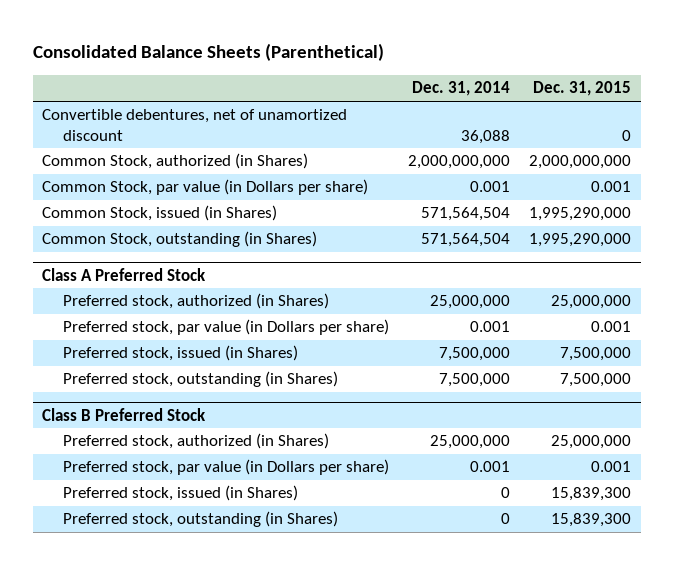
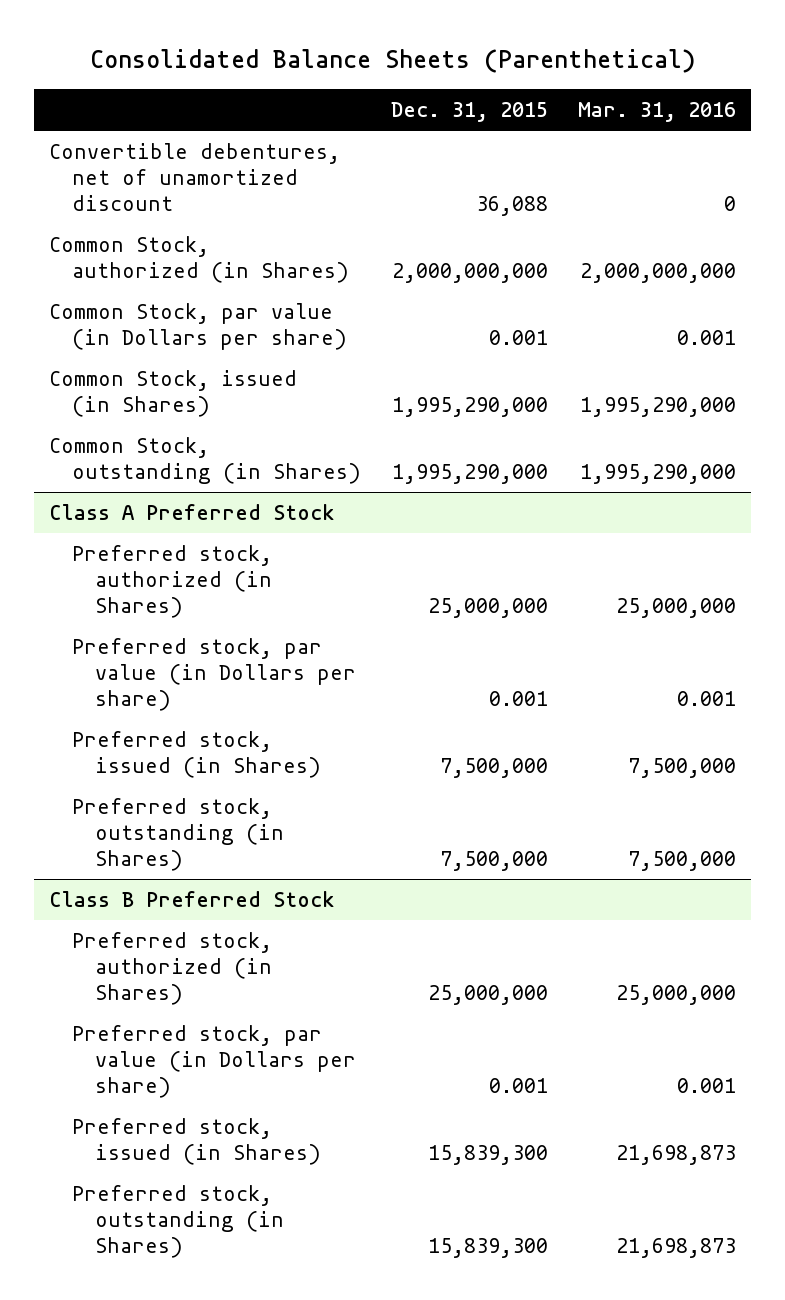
- | Dec. 31, 2014 | Dec. 31, 2015
+ | Dec. 31, 2015 | Mar. 31, 2016
- Convertible debentures, net of unamortized discount | 36,088 | 0
+ Convertible debentures, net of unamortized discount | 36,088 | 0

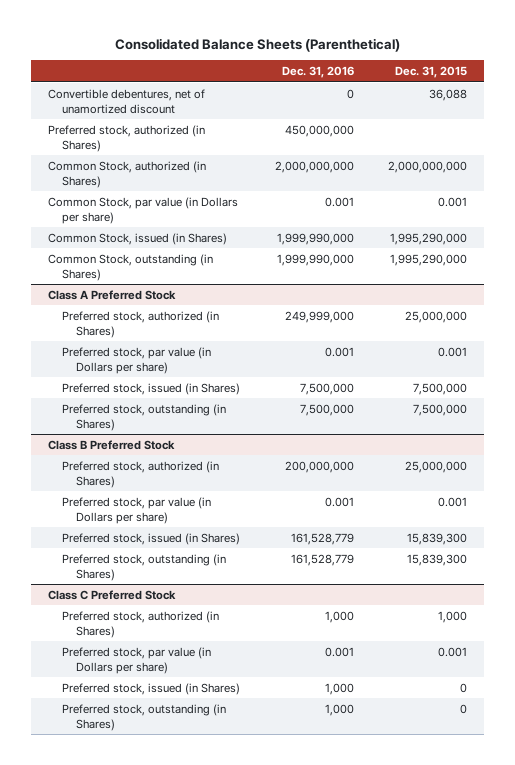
- | Dec. 31, 2015 | Mar. 31, 2016
+ | Dec. 31, 2016 | Dec. 31, 2015
+ Preferred stock, authorized (in Shares) | 450,000,000 |
+ Class C Preferred Stock
+ Preferred stock, authorized (in Shares) | 1,000 | 1,000
+ Preferred stock, par value (in Dollars per share) | 0.001 | 0.001
+ Preferred stock, issued (in Shares) | 1,000 | 0
+ Preferred stock, outstanding (in Shares) | 1,000 | 0

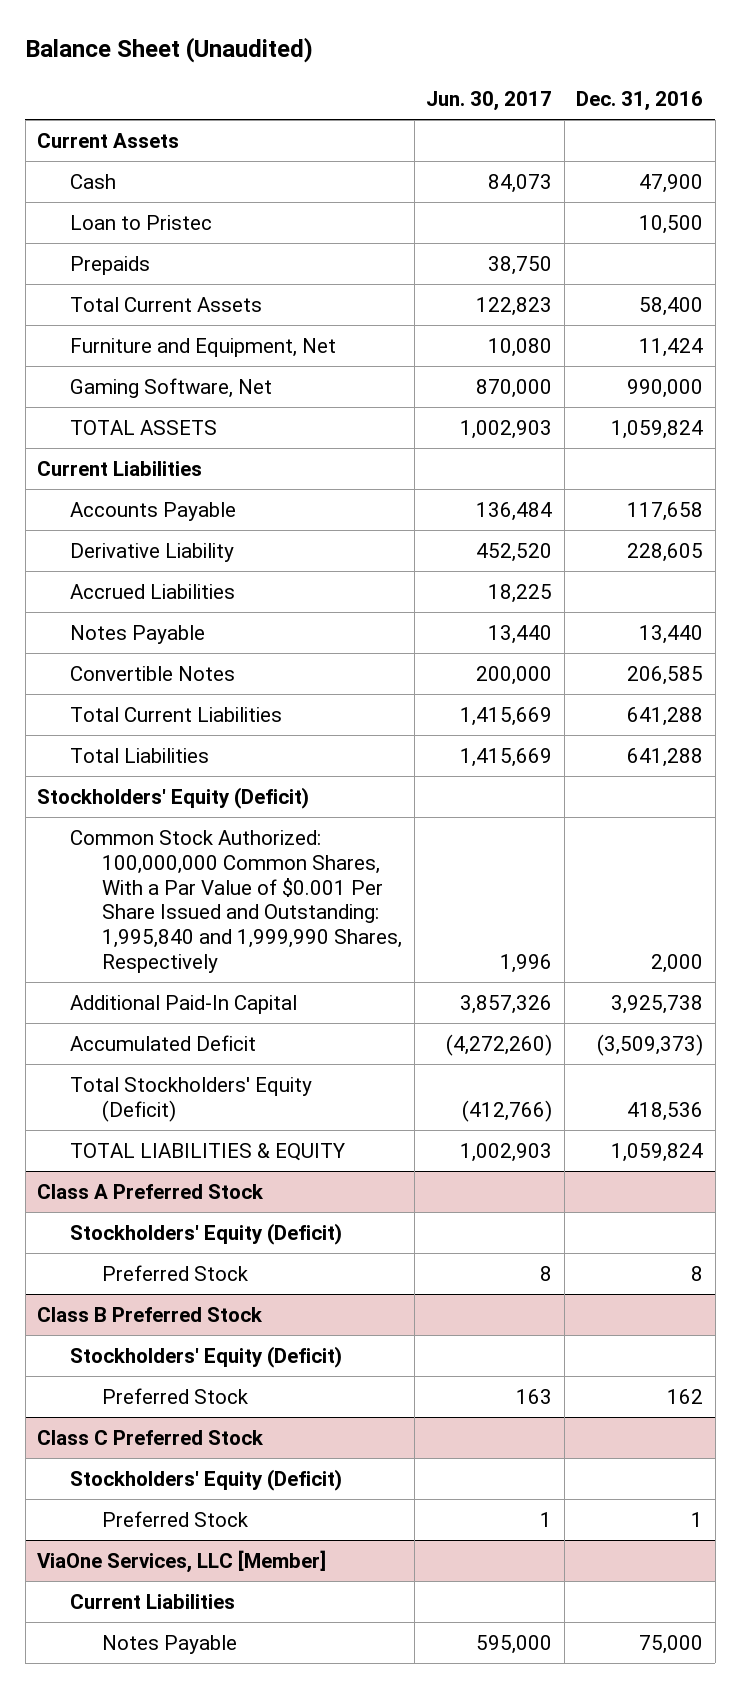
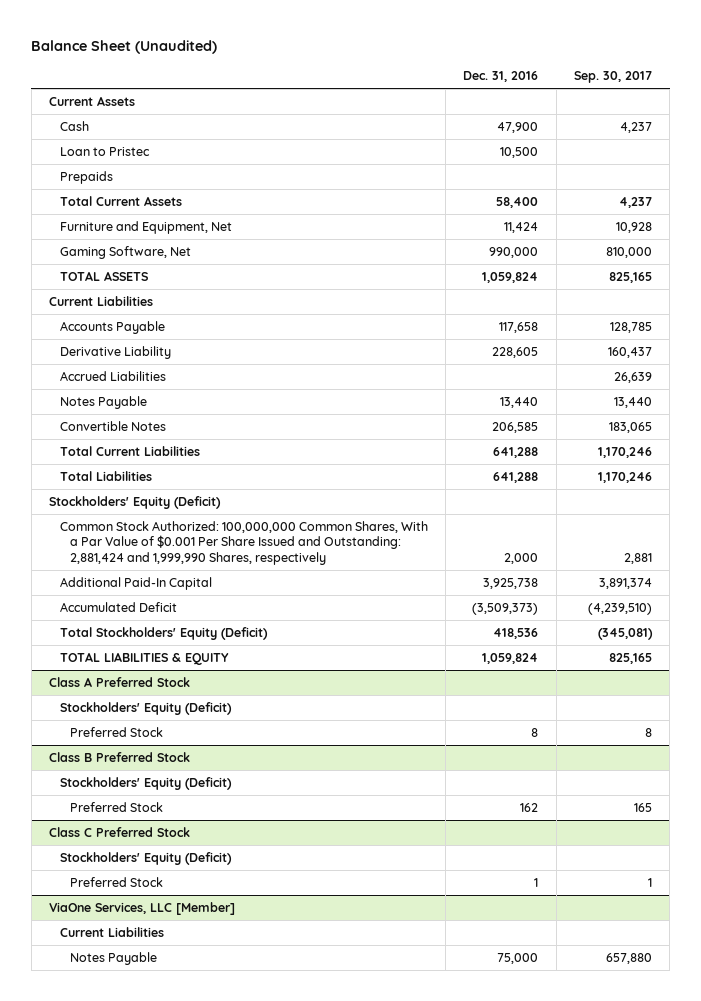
- | Jun. 30, 2017 | Dec. 31, 2016
+ | Dec. 31, 2016 | Sep. 30, 2017
- Common Stock Authorized: 100,000,000 Common Shares, With a Par Value of $0.001 Per Share Issued and Outstanding: 1,995,840 and 1,999,990 Shares, Respectively | 1,996 | 2,000
+ Common Stock Authorized: 100,000,000 Common Shares, With a Par Value of $0.001 Per Share Issued and Outstanding: 2,881,424 and 1,999,990 Shares, respectively | 2,000 | 2,881

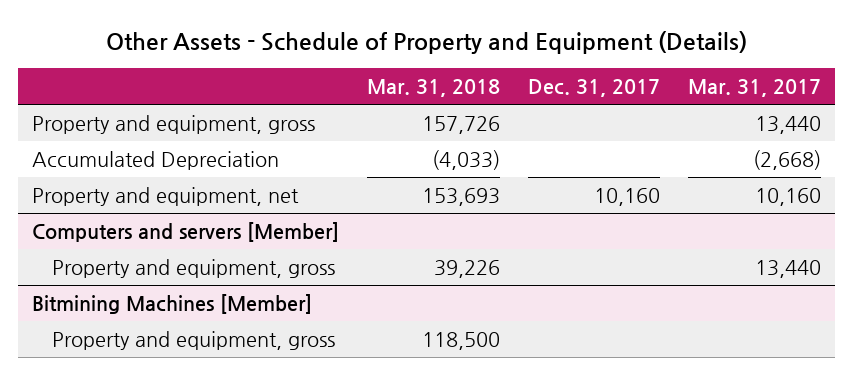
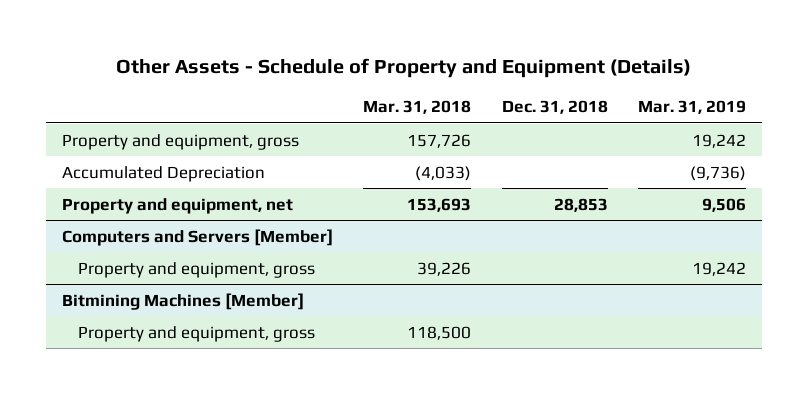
- | Mar. 31, 2018 | Dec. 31, 2017 | Mar. 31, 2017
+ | Mar. 31, 2018 | Dec. 31, 2018 | Mar. 31, 2019
- Computers and servers [Member]
+ Computers and Servers [Member]

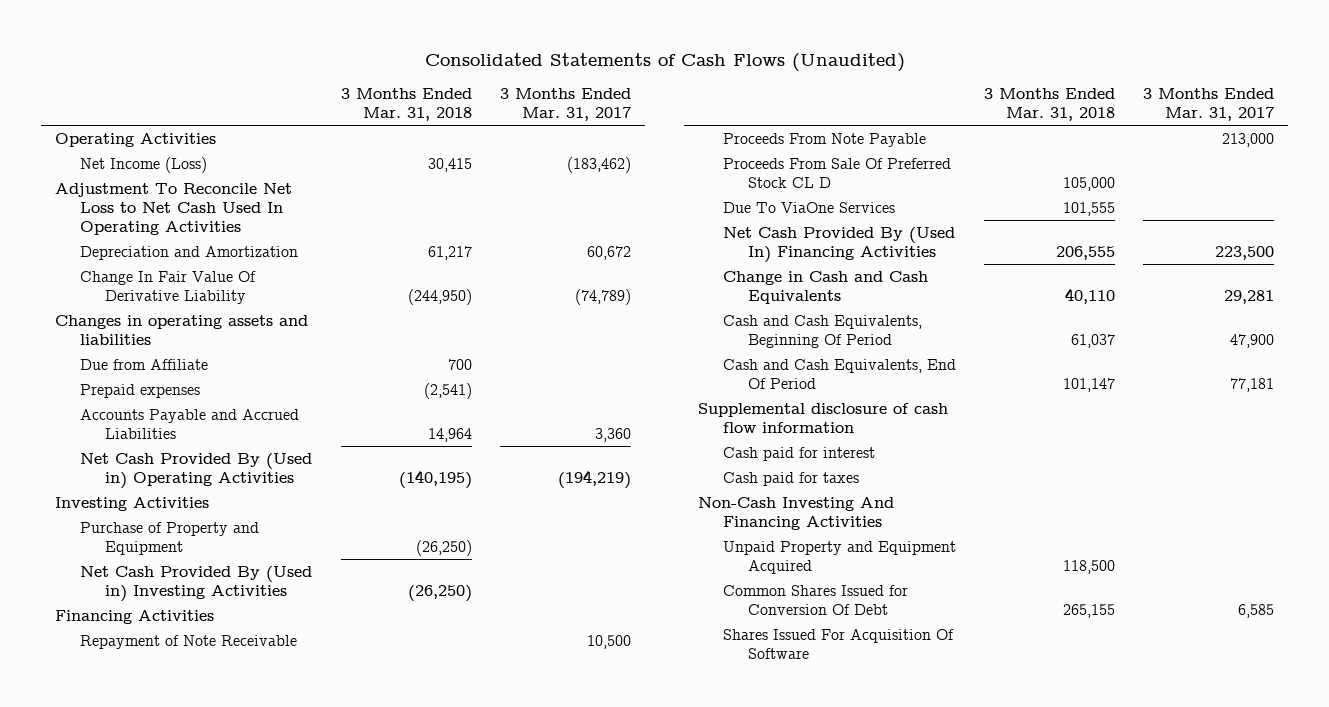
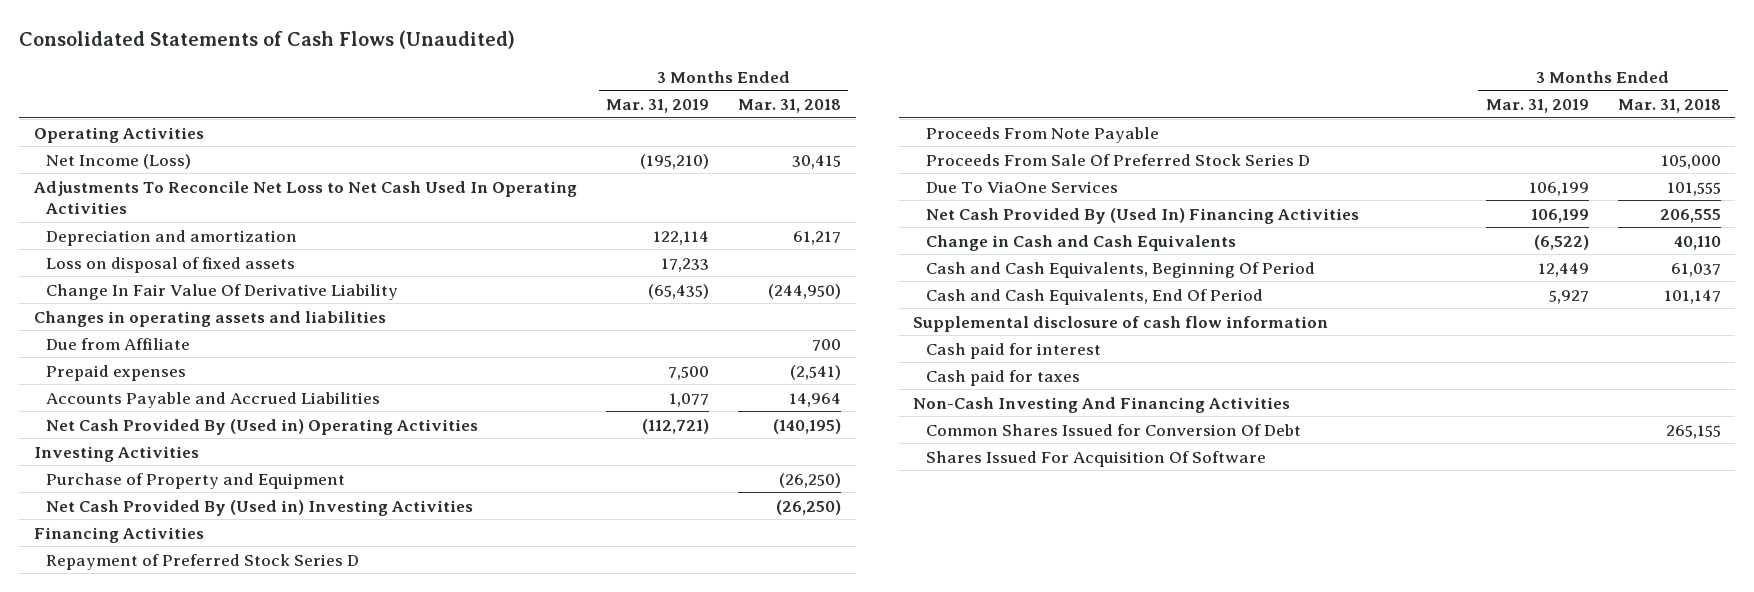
- | 3 Months Ended Mar. 31, 2018 | 3 Months Ended Mar. 31, 2017
+ | 3 Months Ended Mar. 31, 2019 | 3 Months Ended Mar. 31, 2018
- Adjustment To Reconcile Net Loss to Net Cash Used In Operating Activities
- Depreciation and Amortization | 61,217 | 60,672
+ Adjustments To Reconcile Net Loss to Net Cash Used In Operating Activities
+ Depreciation and amortization | 122,114 | 61,217
+ Loss on disposal of fixed assets | 17,233 |
- Repayment of Note Receivable | | 10,500
+ Repayment of Preferred Stock Series D
- Proceeds From Sale Of Preferred Stock CL D | 105,000 |
+ Proceeds From Sale Of Preferred Stock Series D | | 105,000
- Unpaid Property and Equipment Acquired | 118,500 |

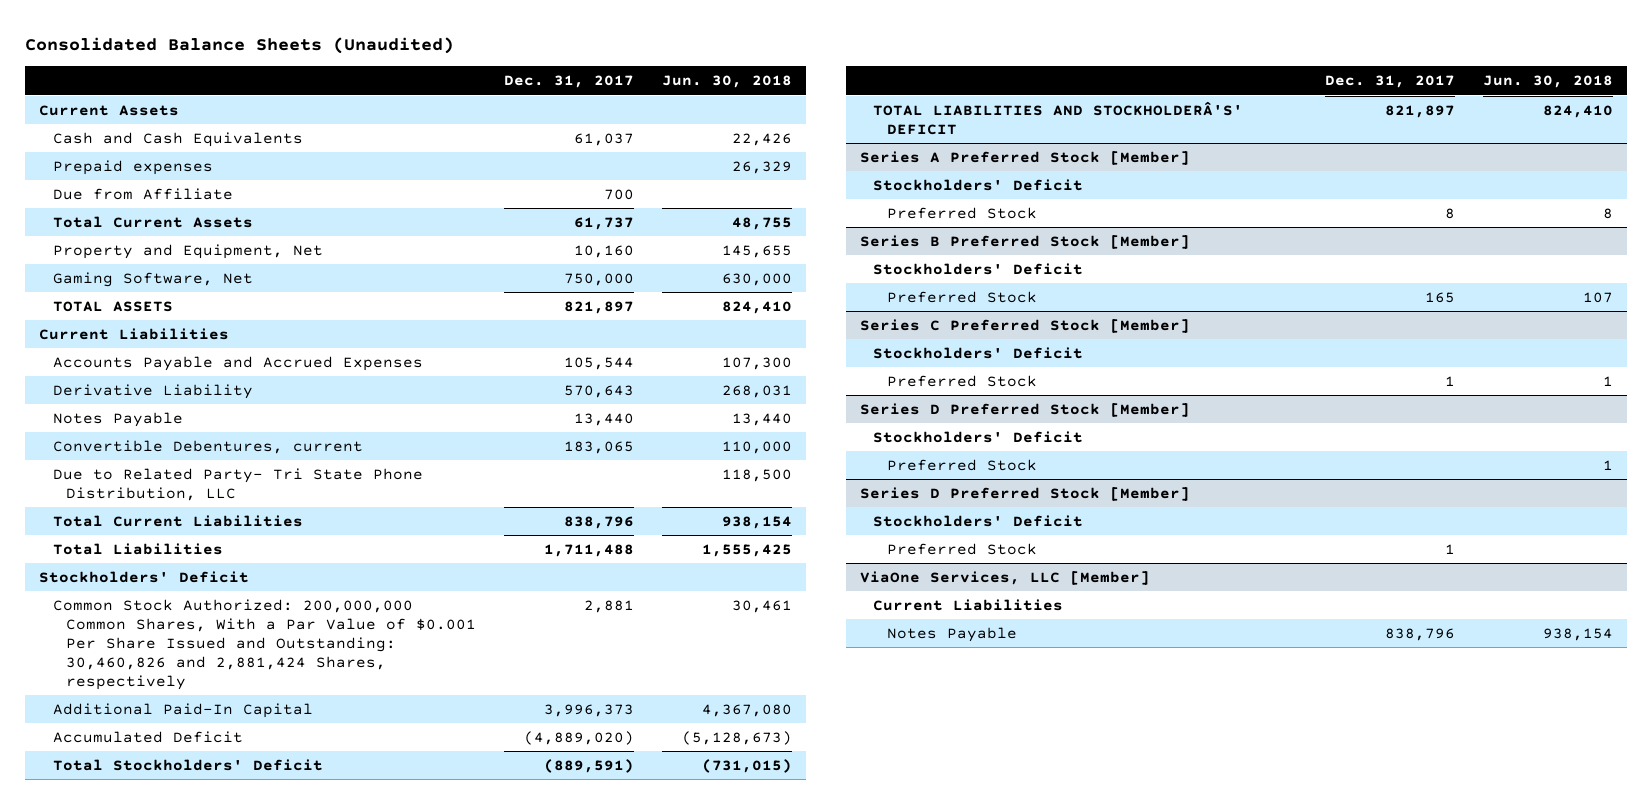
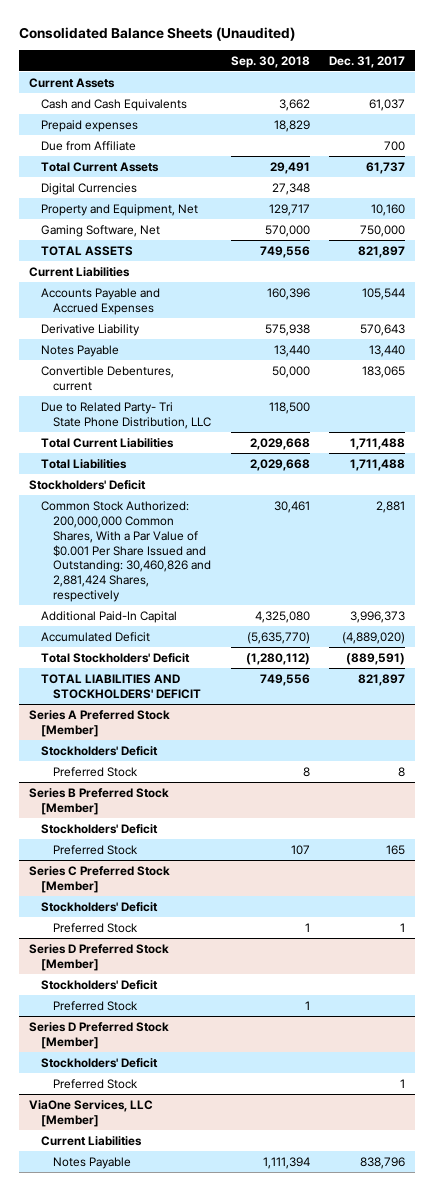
- | Dec. 31, 2017 | Jun. 30, 2018
+ | Sep. 30, 2018 | Dec. 31, 2017
+ Digital Currencies | 27,348 |
- Total Current Liabilities | 838,796 | 938,154
+ Total Current Liabilities | 2,029,668 | 1,711,488
- TOTAL LIABILITIES AND STOCKHOLDERÂ'S' DEFICIT | 821,897 | 824,410
+ TOTAL LIABILITIES AND STOCKHOLDERS' DEFICIT | 749,556 | 821,897

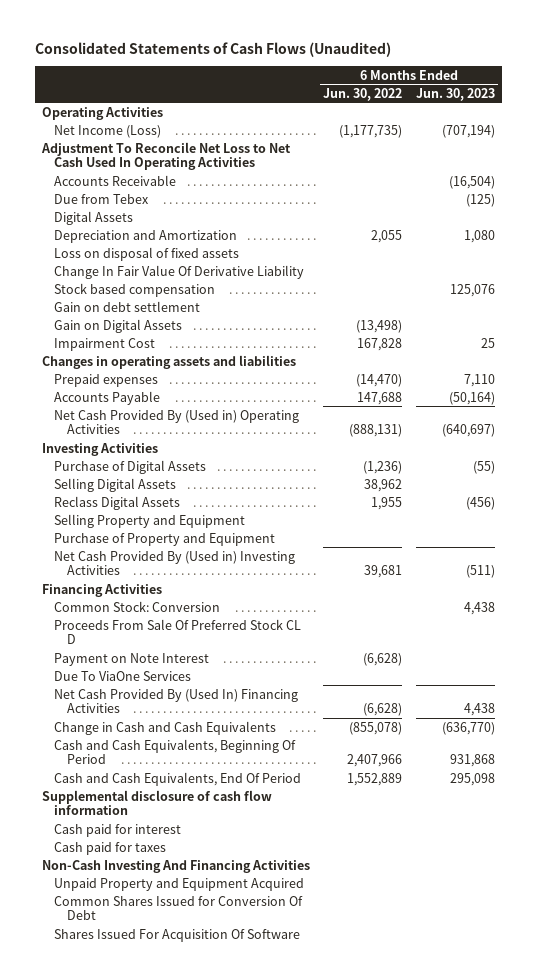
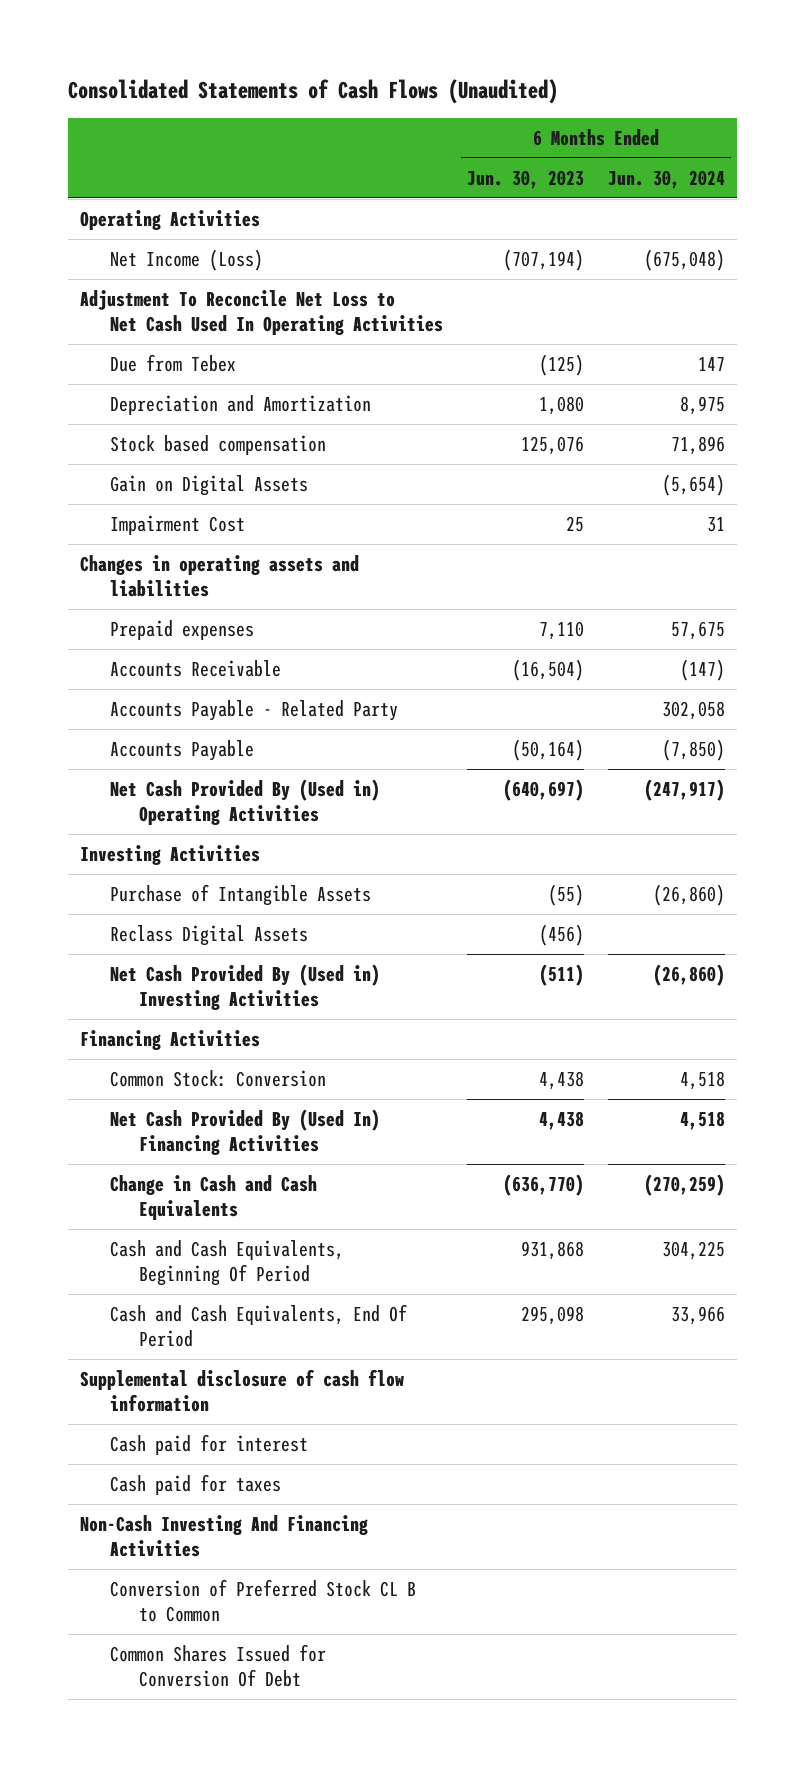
- | 6 Months Ended Jun. 30, 2022 | 6 Months Ended Jun. 30, 2023
+ | 6 Months Ended Jun. 30, 2023 | 6 Months Ended Jun. 30, 2024
- Digital Assets
- Loss on disposal of fixed assets
- Change In Fair Value Of Derivative Liability
- Gain on debt settlement
moved down: Accounts Receivable | (16,504) | (147)
+ Accounts Payable - Related Party | | 302,058
- Purchase of Digital Assets | (1,236) | (55)
- Selling Digital Assets | 38,962 |
+ Purchase of Intangible Assets | (55) | (26,860)
- Selling Property and Equipment
- Purchase of Property and Equipment
- Proceeds From Sale Of Preferred Stock CL D
- Payment on Note Interest | (6,628) |
- Due To ViaOne Services
- Unpaid Property and Equipment Acquired
+ Conversion of Preferred Stock CL B to Common
- Shares Issued For Acquisition Of Software

